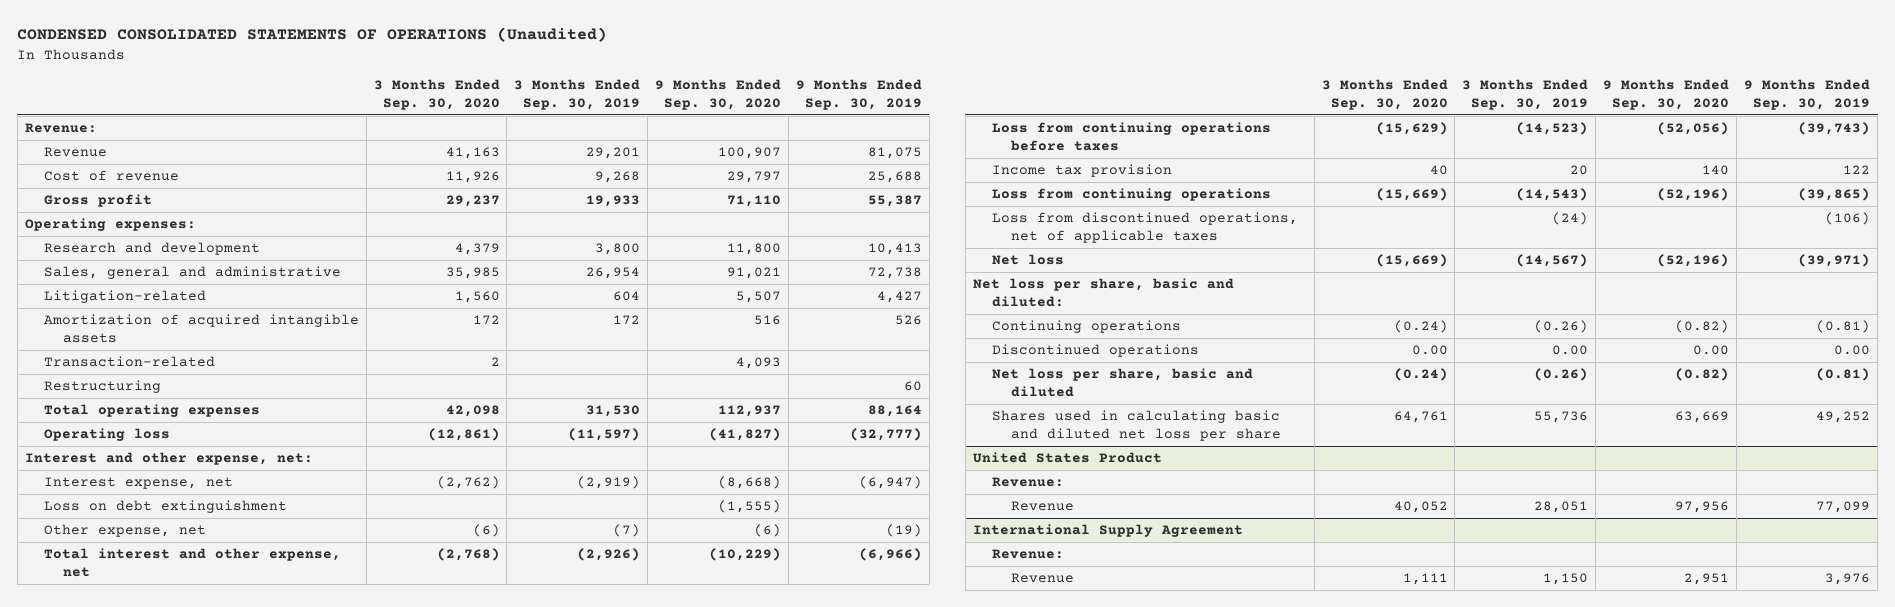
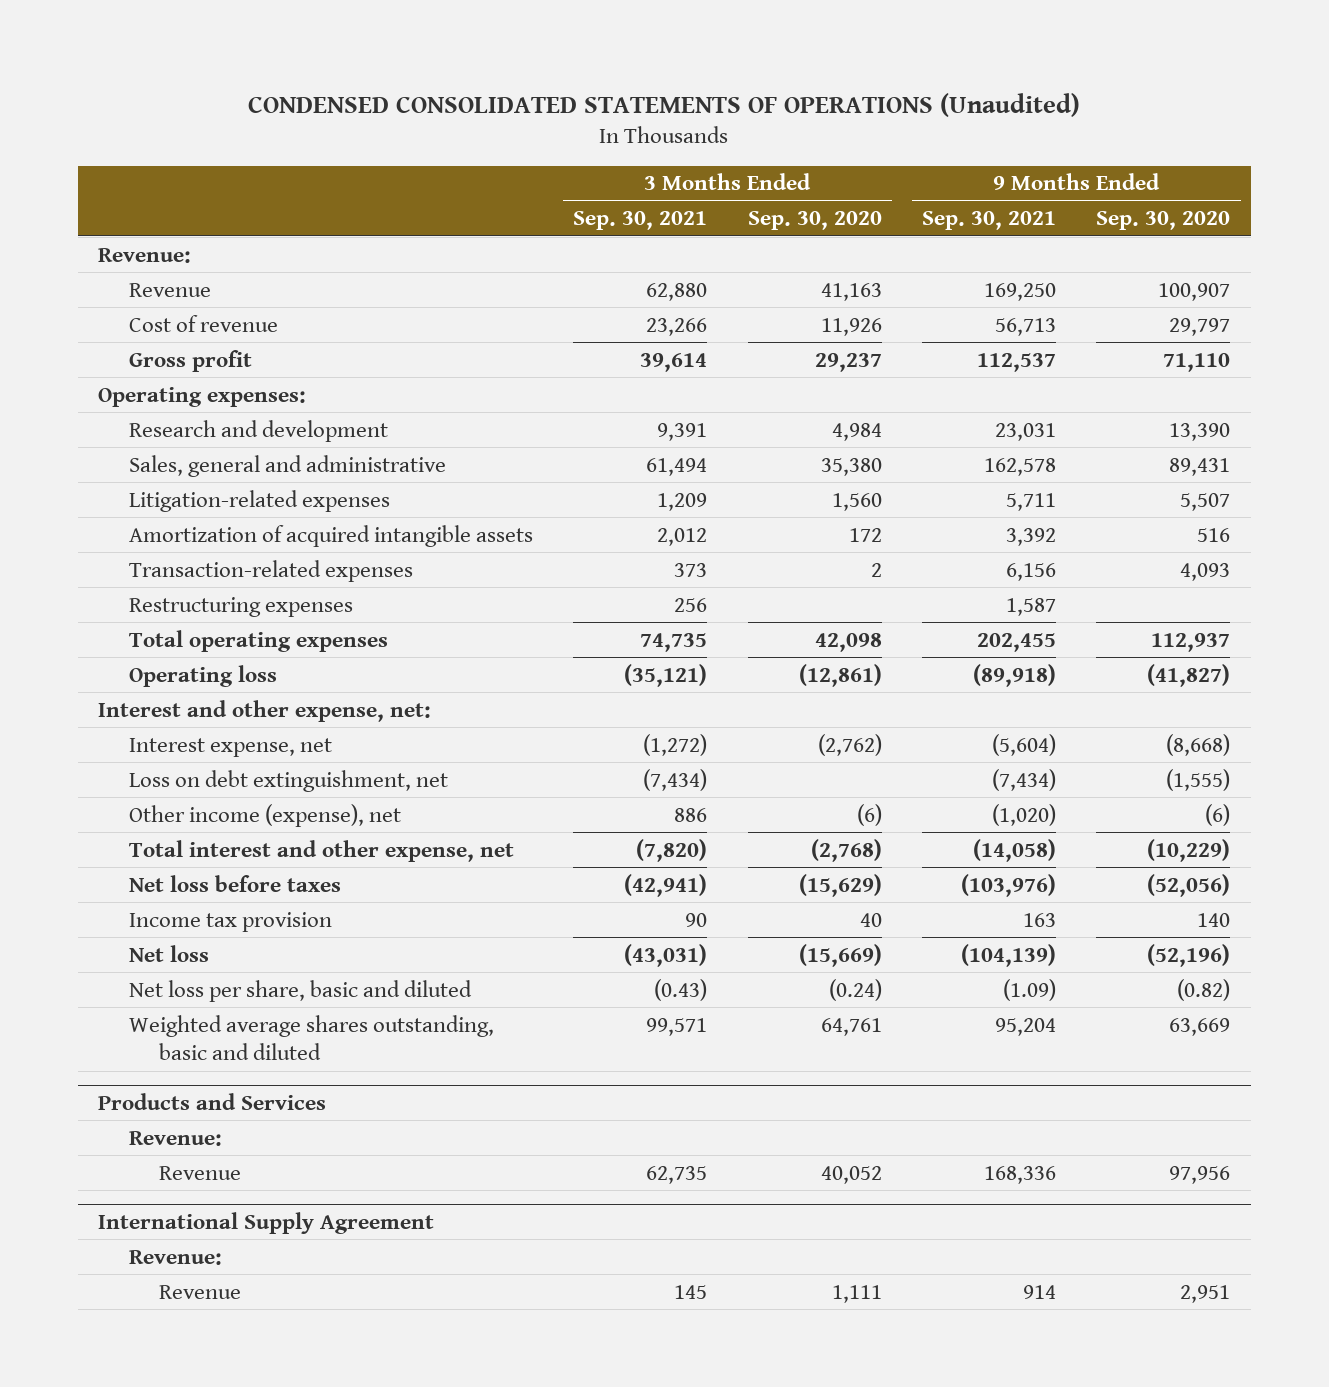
- | 3 Months Ended Sep. 30, 2020 | 3 Months Ended Sep. 30, 2019 | 9 Months Ended Sep. 30, 2020 | 9 Months Ended Sep. 30, 2019
+ | 3 Months Ended Sep. 30, 2021 | 3 Months Ended Sep. 30, 2020 | 9 Months Ended Sep. 30, 2021 | 9 Months Ended Sep. 30, 2020
- Research and development | 4,379 | 3,800 | 11,800 | 10,413
- Sales, general and administrative | 35,985 | 26,954 | 91,021 | 72,738
- Litigation-related | 1,560 | 604 | 5,507 | 4,427
+ Research and development | 9,391 | 4,984 | 23,031 | 13,390
+ Sales, general and administrative | 61,494 | 35,380 | 162,578 | 89,431
+ Litigation-related expenses | 1,209 | 1,560 | 5,711 | 5,507
- Transaction-related | 2 | | 4,093 |
- Restructuring | | | | 60
+ Transaction-related expenses | 373 | 2 | 6,156 | 4,093
+ Restructuring expenses | 256 | | 1,587 |
- Loss on debt extinguishment | | | (1,555) |
- Other expense, net | (6) | (7) | (6) | (19)
+ Loss on debt extinguishment, net | (7,434) | | (7,434) | (1,555)
+ Other income (expense), net | 886 | (6) | (1,020) | (6)
- Loss from continuing operations before taxes | (15,629) | (14,523) | (52,056) | (39,743)
+ Net loss before taxes | (42,941) | (15,629) | (103,976) | (52,056)
- Loss from continuing operations | (15,669) | (14,543) | (52,196) | (39,865)
- Loss from discontinued operations, net of applicable taxes | | (24) | | (106)
- Net loss per share, basic and diluted:
- Continuing operations | (0.24) | (0.26) | (0.82) | (0.81)
- Discontinued operations | 0.00 | 0.00 | 0.00 | 0.00
- Shares used in calculating basic and diluted net loss per share | 64,761 | 55,736 | 63,669 | 49,252
- United States Product
+ Weighted average shares outstanding, basic and diluted | 99,571 | 64,761 | 95,204 | 63,669
+ Products and Services

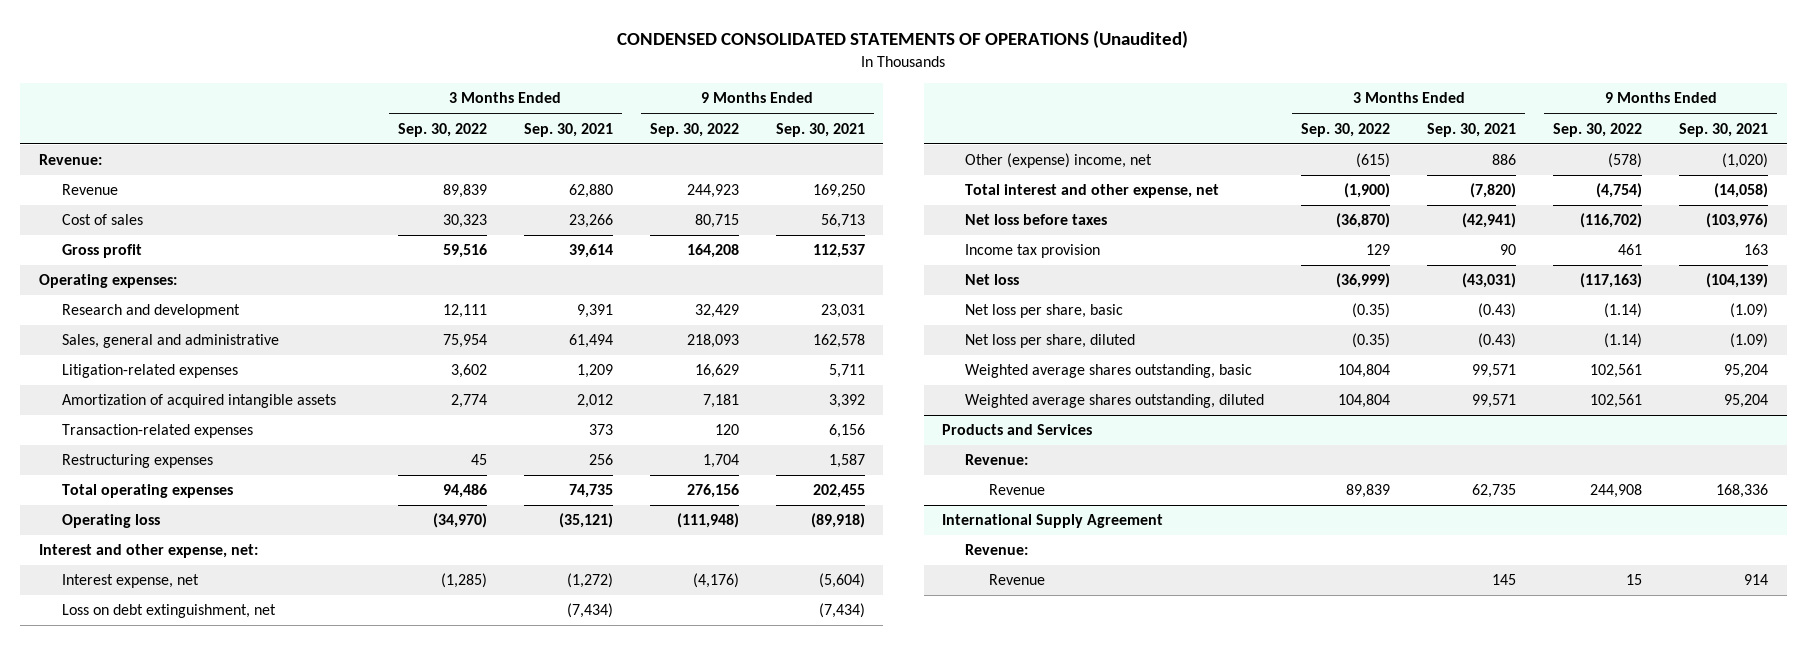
- | 3 Months Ended Sep. 30, 2021 | 3 Months Ended Sep. 30, 2020 | 9 Months Ended Sep. 30, 2021 | 9 Months Ended Sep. 30, 2020
+ | 3 Months Ended Sep. 30, 2022 | 3 Months Ended Sep. 30, 2021 | 9 Months Ended Sep. 30, 2022 | 9 Months Ended Sep. 30, 2021
- Cost of revenue | 23,266 | 11,926 | 56,713 | 29,797
+ Cost of sales | 30,323 | 23,266 | 80,715 | 56,713
- Other income (expense), net | 886 | (6) | (1,020) | (6)
+ Other (expense) income, net | (615) | 886 | (578) | (1,020)
- Net loss per share, basic and diluted | (0.43) | (0.24) | (1.09) | (0.82)
- Weighted average shares outstanding, basic and diluted | 99,571 | 64,761 | 95,204 | 63,669
+ Net loss per share, basic | (0.35) | (0.43) | (1.14) | (1.09)
+ Net loss per share, diluted | (0.35) | (0.43) | (1.14) | (1.09)
+ Weighted average shares outstanding, basic | 104,804 | 99,571 | 102,561 | 95,204
+ Weighted average shares outstanding, diluted | 104,804 | 99,571 | 102,561 | 95,204

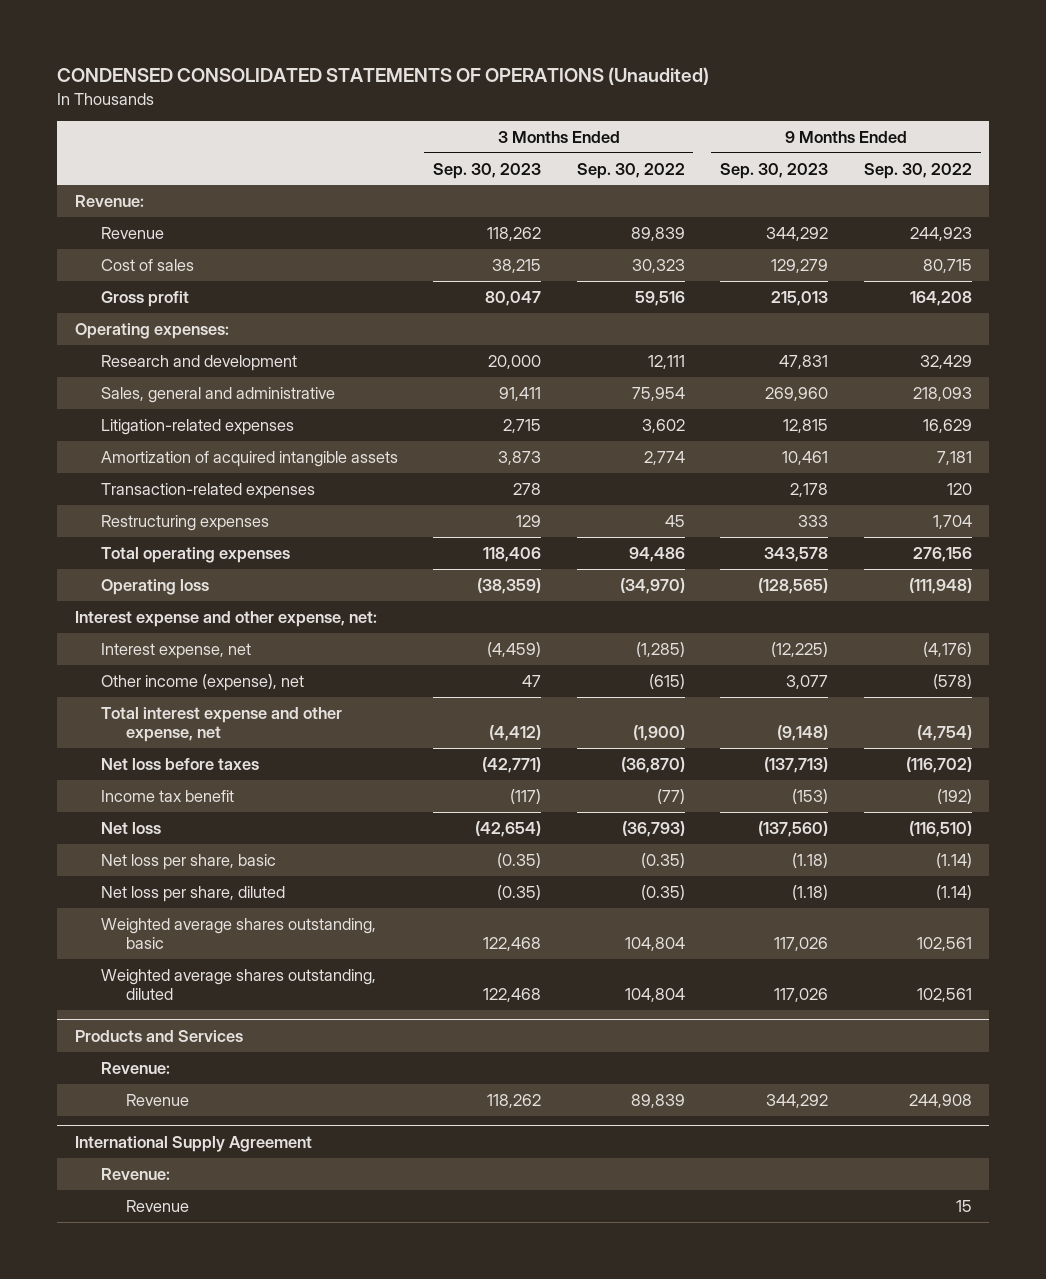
- | 3 Months Ended Sep. 30, 2022 | 3 Months Ended Sep. 30, 2021 | 9 Months Ended Sep. 30, 2022 | 9 Months Ended Sep. 30, 2021
+ | 3 Months Ended Sep. 30, 2023 | 3 Months Ended Sep. 30, 2022 | 9 Months Ended Sep. 30, 2023 | 9 Months Ended Sep. 30, 2022
- Interest and other expense, net:
+ Interest expense and other expense, net:
- Loss on debt extinguishment, net | | (7,434) | | (7,434)
- Other (expense) income, net | (615) | 886 | (578) | (1,020)
- Total interest and other expense, net | (1,900) | (7,820) | (4,754) | (14,058)
+ Other income (expense), net | 47 | (615) | 3,077 | (578)
+ Total interest expense and other expense, net | (4,412) | (1,900) | (9,148) | (4,754)
- Income tax provision | 129 | 90 | 461 | 163
- Net loss | (36,999) | (43,031) | (117,163) | (104,139)
+ Income tax benefit | (117) | (77) | (153) | (192)
+ Net loss | (42,654) | (36,793) | (137,560) | (116,510)

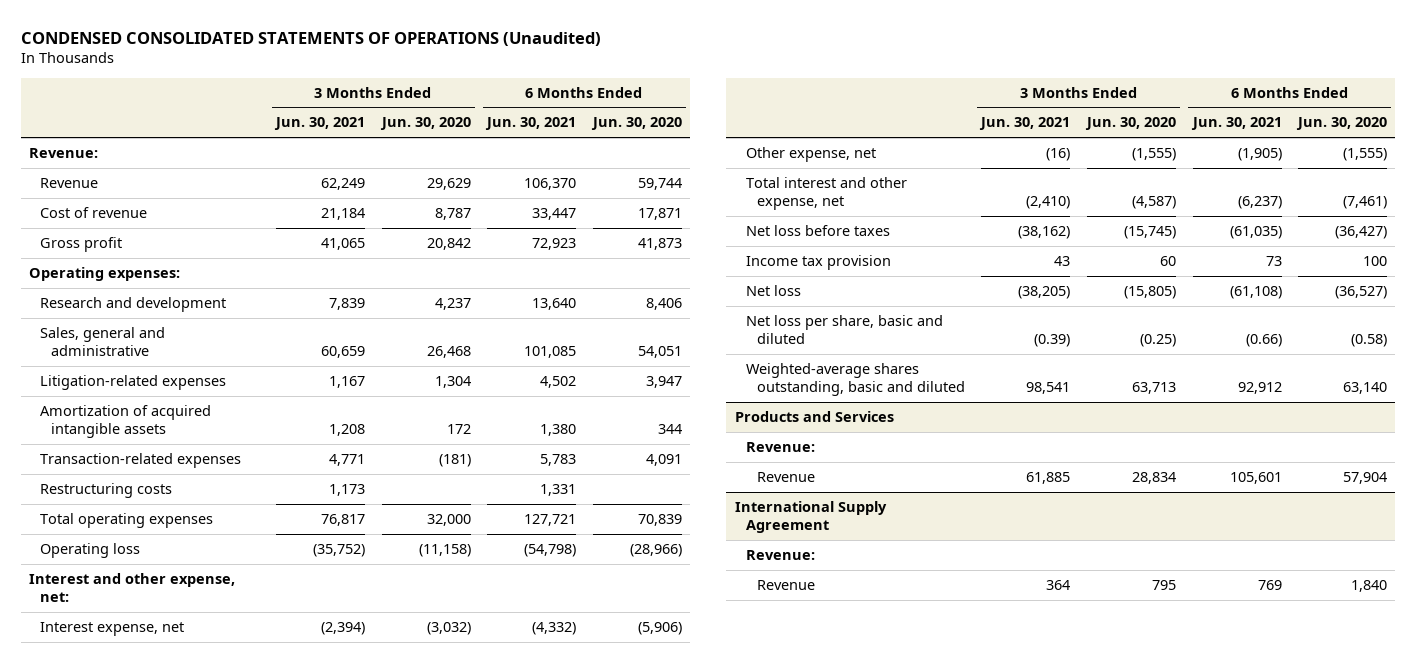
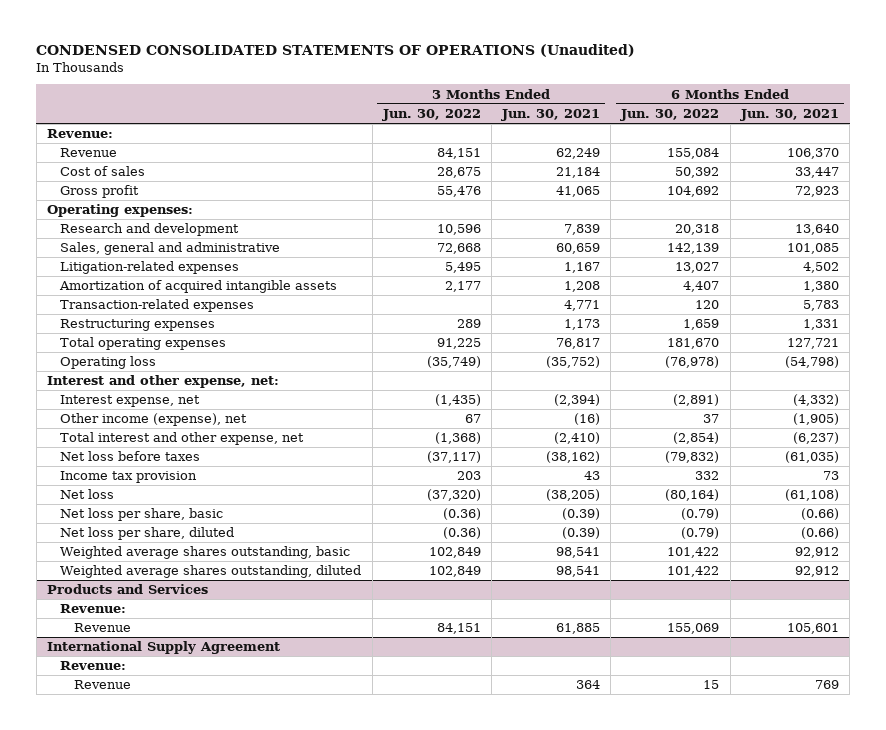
- | 3 Months Ended Jun. 30, 2021 | 3 Months Ended Jun. 30, 2020 | 6 Months Ended Jun. 30, 2021 | 6 Months Ended Jun. 30, 2020
+ | 3 Months Ended Jun. 30, 2022 | 3 Months Ended Jun. 30, 2021 | 6 Months Ended Jun. 30, 2022 | 6 Months Ended Jun. 30, 2021
- Cost of revenue | 21,184 | 8,787 | 33,447 | 17,871
+ Cost of sales | 28,675 | 21,184 | 50,392 | 33,447
- Restructuring costs | 1,173 | | 1,331 |
+ Restructuring expenses | 289 | 1,173 | 1,659 | 1,331
- Other expense, net | (16) | (1,555) | (1,905) | (1,555)
+ Other income (expense), net | 67 | (16) | 37 | (1,905)
- Net loss per share, basic and diluted | (0.39) | (0.25) | (0.66) | (0.58)
- Weighted-average shares outstanding, basic and diluted | 98,541 | 63,713 | 92,912 | 63,140
+ Net loss per share, basic | (0.36) | (0.39) | (0.79) | (0.66)
+ Net loss per share, diluted | (0.36) | (0.39) | (0.79) | (0.66)
+ Weighted average shares outstanding, basic | 102,849 | 98,541 | 101,422 | 92,912
+ Weighted average shares outstanding, diluted | 102,849 | 98,541 | 101,422 | 92,912

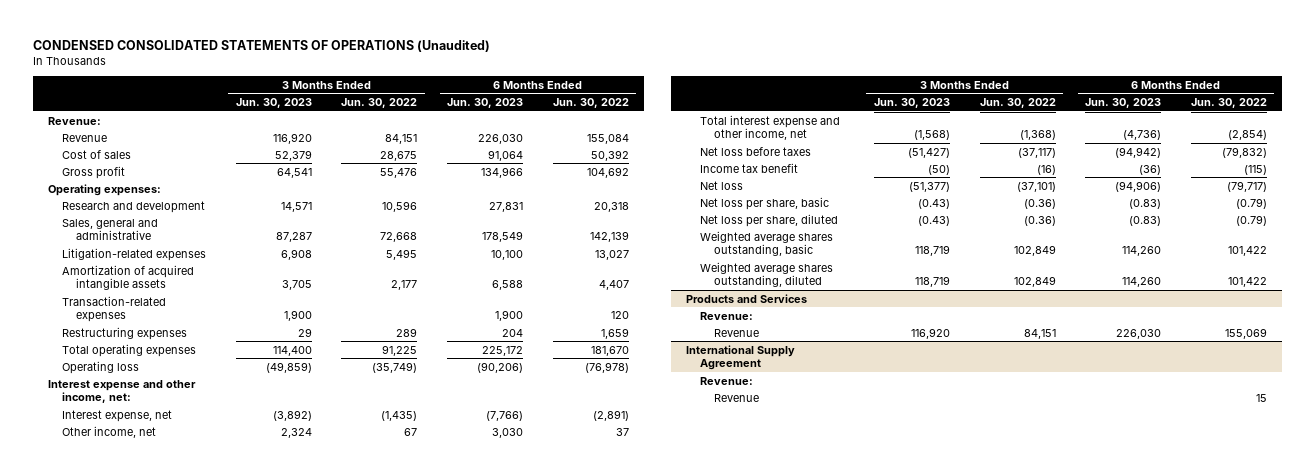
- | 3 Months Ended Jun. 30, 2022 | 3 Months Ended Jun. 30, 2021 | 6 Months Ended Jun. 30, 2022 | 6 Months Ended Jun. 30, 2021
+ | 3 Months Ended Jun. 30, 2023 | 3 Months Ended Jun. 30, 2022 | 6 Months Ended Jun. 30, 2023 | 6 Months Ended Jun. 30, 2022
- Interest and other expense, net:
+ Interest expense and other income, net:
- Other income (expense), net | 67 | (16) | 37 | (1,905)
- Total interest and other expense, net | (1,368) | (2,410) | (2,854) | (6,237)
+ Other income, net | 2,324 | 67 | 3,030 | 37
+ Total interest expense and other income, net | (1,568) | (1,368) | (4,736) | (2,854)
- Income tax provision | 203 | 43 | 332 | 73
- Net loss | (37,320) | (38,205) | (80,164) | (61,108)
+ Income tax benefit | (50) | (16) | (36) | (115)
+ Net loss | (51,377) | (37,101) | (94,906) | (79,717)

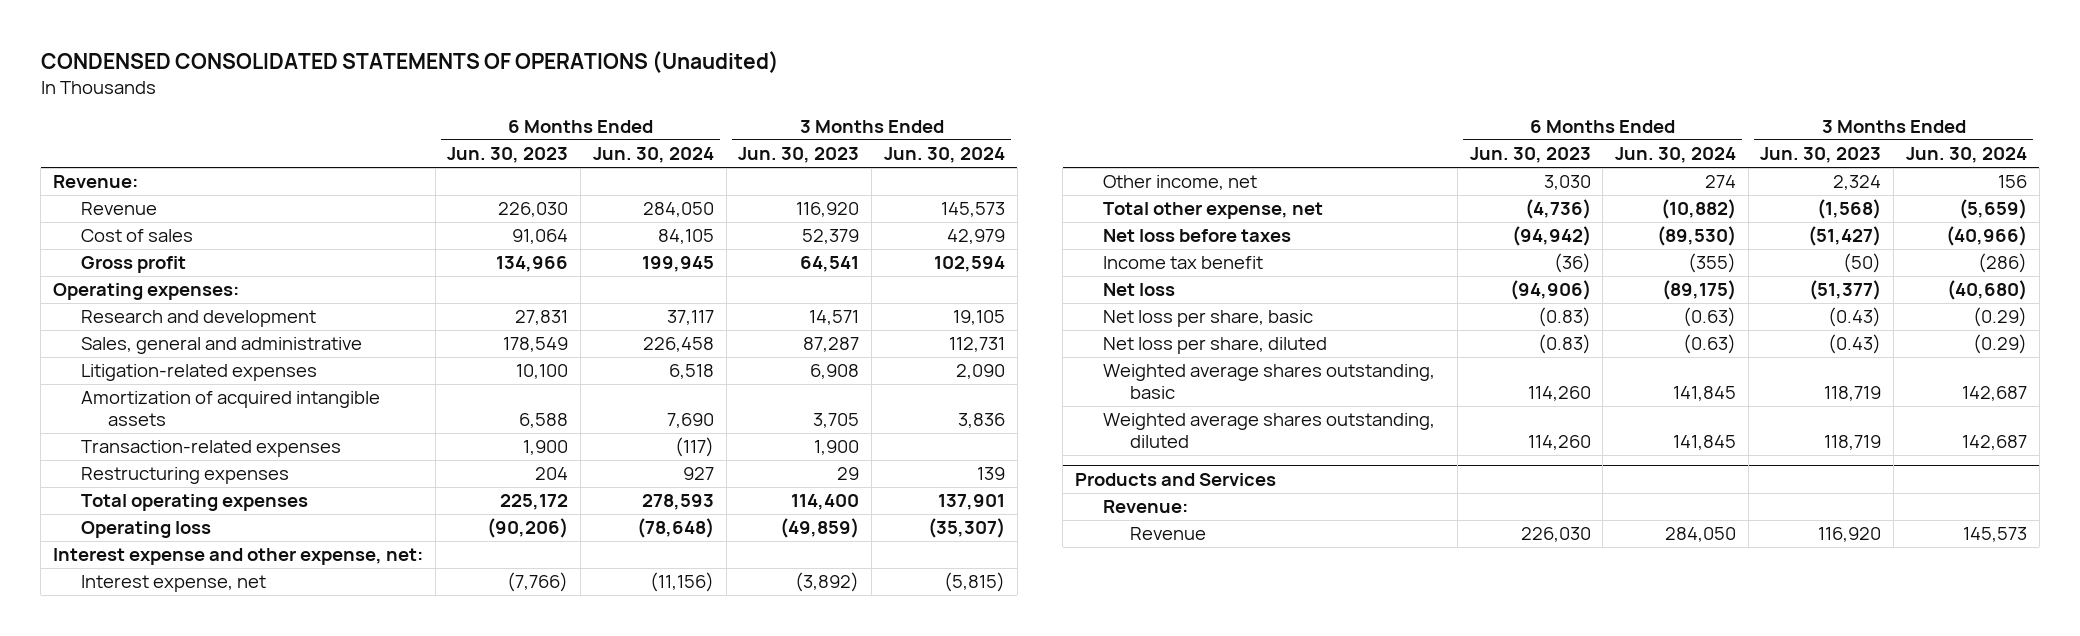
- | 3 Months Ended Jun. 30, 2023 | 3 Months Ended Jun. 30, 2022 | 6 Months Ended Jun. 30, 2023 | 6 Months Ended Jun. 30, 2022
+ | 6 Months Ended Jun. 30, 2023 | 6 Months Ended Jun. 30, 2024 | 3 Months Ended Jun. 30, 2023 | 3 Months Ended Jun. 30, 2024
- Interest expense and other income, net:
+ Interest expense and other expense, net:
- Total interest expense and other income, net | (1,568) | (1,368) | (4,736) | (2,854)
+ Total other expense, net | (4,736) | (10,882) | (1,568) | (5,659)
- International Supply Agreement
- Revenue:
- Revenue | | | | 15

